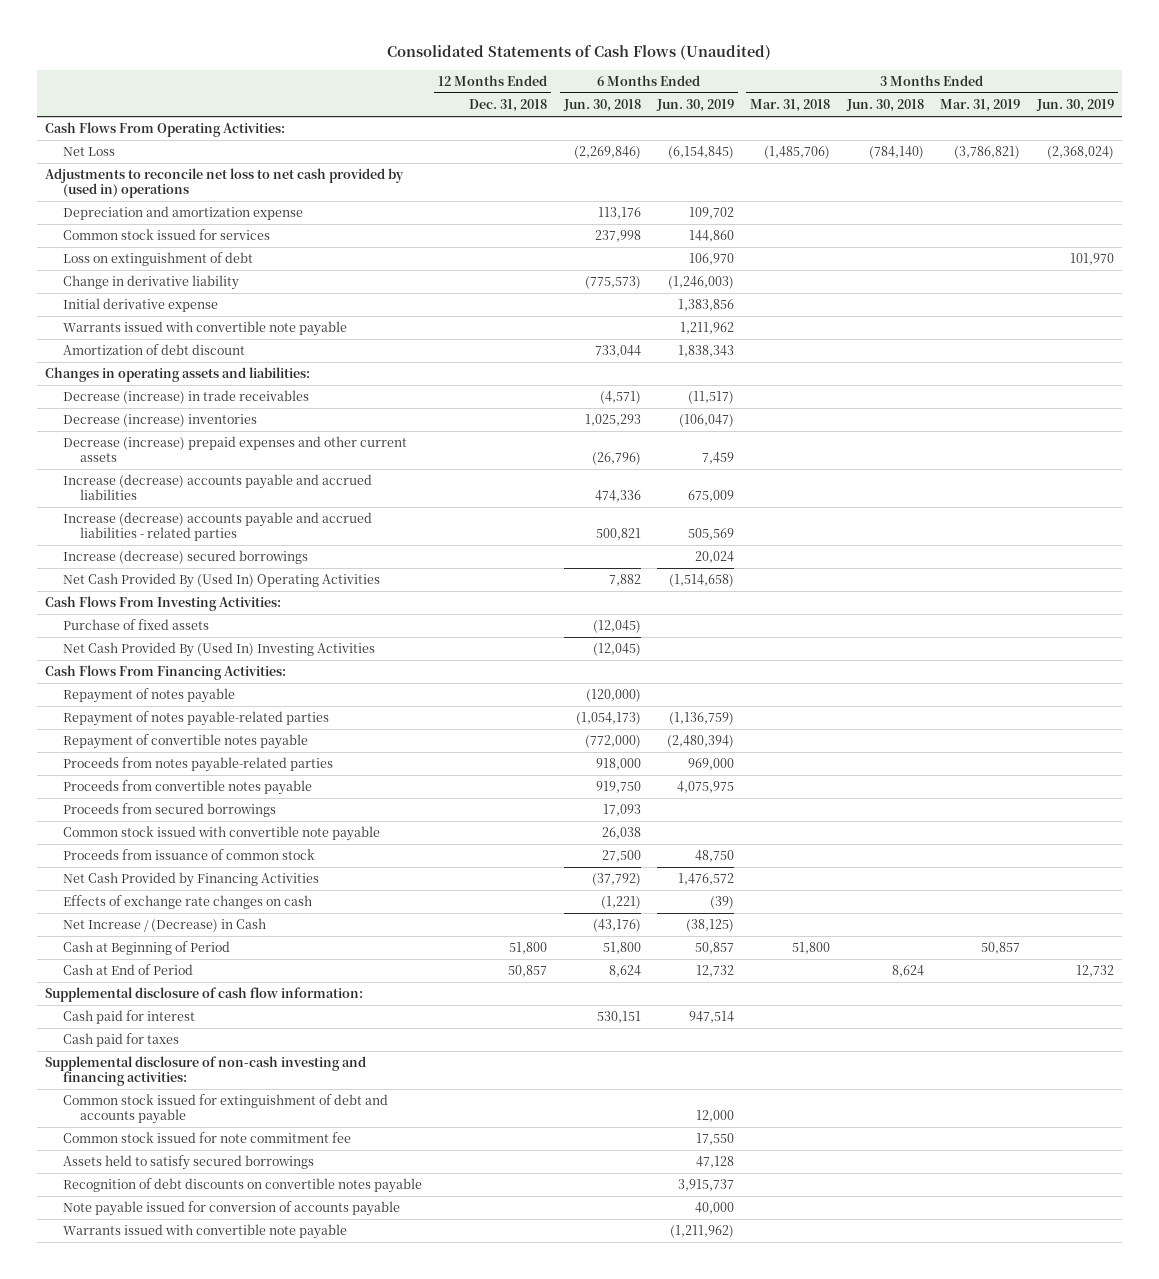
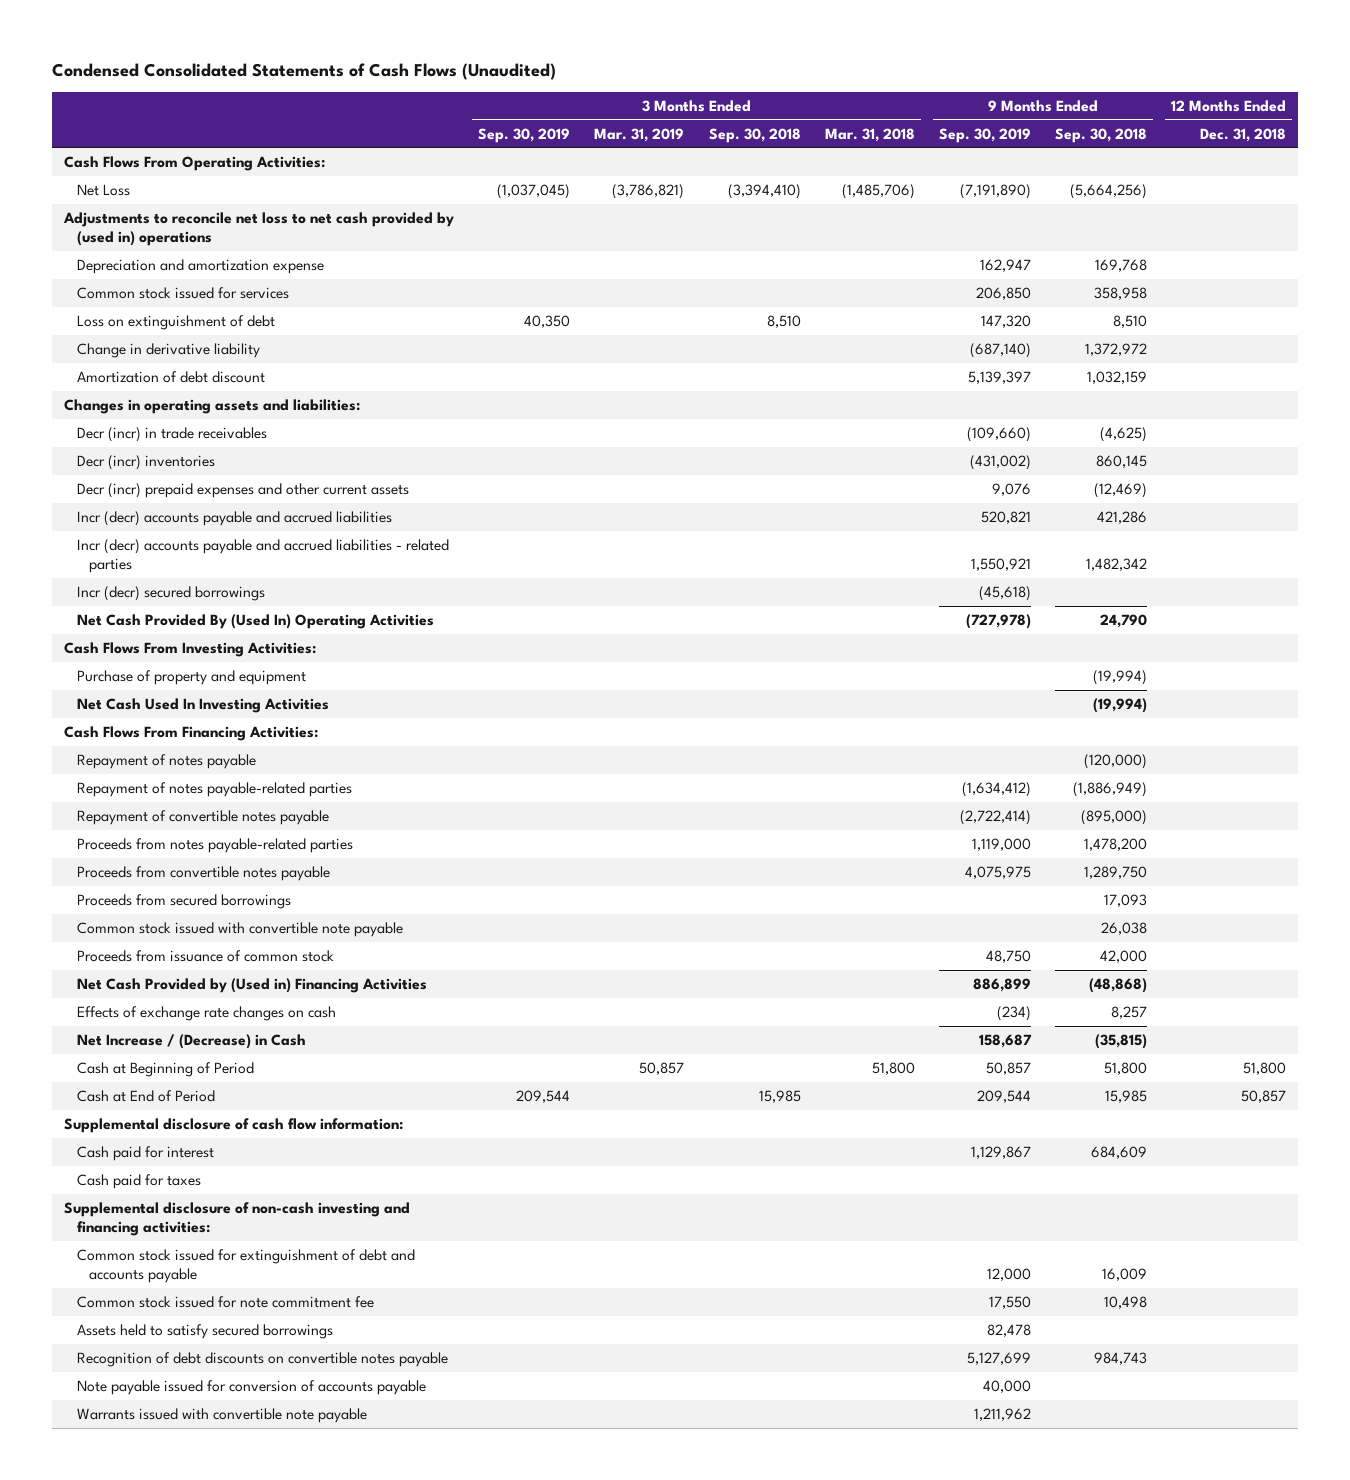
- Consolidated Statements of Cash Flows (Unaudited)
+ Condensed Consolidated Statements of Cash Flows (Unaudited)
- | 12 Months Ended Dec. 31, 2018 | 6 Months Ended Jun. 30, 2018 | 6 Months Ended Jun. 30, 2019 | 3 Months Ended Mar. 31, 2018 | 3 Months Ended Jun. 30, 2018 | 3 Months Ended Mar. 31, 2019 | 3 Months Ended Jun. 30, 2019
+ | 3 Months Ended Sep. 30, 2019 | 3 Months Ended Mar. 31, 2019 | 3 Months Ended Sep. 30, 2018 | 3 Months Ended Mar. 31, 2018 | 9 Months Ended Sep. 30, 2019 | 9 Months Ended Sep. 30, 2018 | 12 Months Ended Dec. 31, 2018
- Initial derivative expense | | | 1,383,856 | | | |
- Warrants issued with convertible note payable | | | 1,211,962 | | | |
- Decrease (increase) in trade receivables | | (4,571) | (11,517) | | | |
- Decrease (increase) inventories | | 1,025,293 | (106,047) | | | |
- Decrease (increase) prepaid expenses and other current assets | | (26,796) | 7,459 | | | |
- Increase (decrease) accounts payable and accrued liabilities | | 474,336 | 675,009 | | | |
- Increase (decrease) accounts payable and accrued liabilities - related parties | | 500,821 | 505,569 | | | |
- Increase (decrease) secured borrowings | | | 20,024 | | | |
+ Decr (incr) in trade receivables | | | | | (109,660) | (4,625) |
+ Decr (incr) inventories | | | | | (431,002) | 860,145 |
+ Decr (incr) prepaid expenses and other current assets | | | | | 9,076 | (12,469) |
+ Incr (decr) accounts payable and accrued liabilities | | | | | 520,821 | 421,286 |
+ Incr (decr) accounts payable and accrued liabilities - related parties | | | | | 1,550,921 | 1,482,342 |
+ Incr (decr) secured borrowings | | | | | (45,618) | |
- Purchase of fixed assets | | (12,045) | | | | |
- Net Cash Provided By (Used In) Investing Activities | | (12,045) | | | | |
+ Purchase of property and equipment | | | | | | (19,994) |
+ Net Cash Used In Investing Activities | | | | | | (19,994) |
- Net Cash Provided by Financing Activities | | (37,792) | 1,476,572 | | | |
+ Net Cash Provided by (Used in) Financing Activities | | | | | 886,899 | (48,868) |

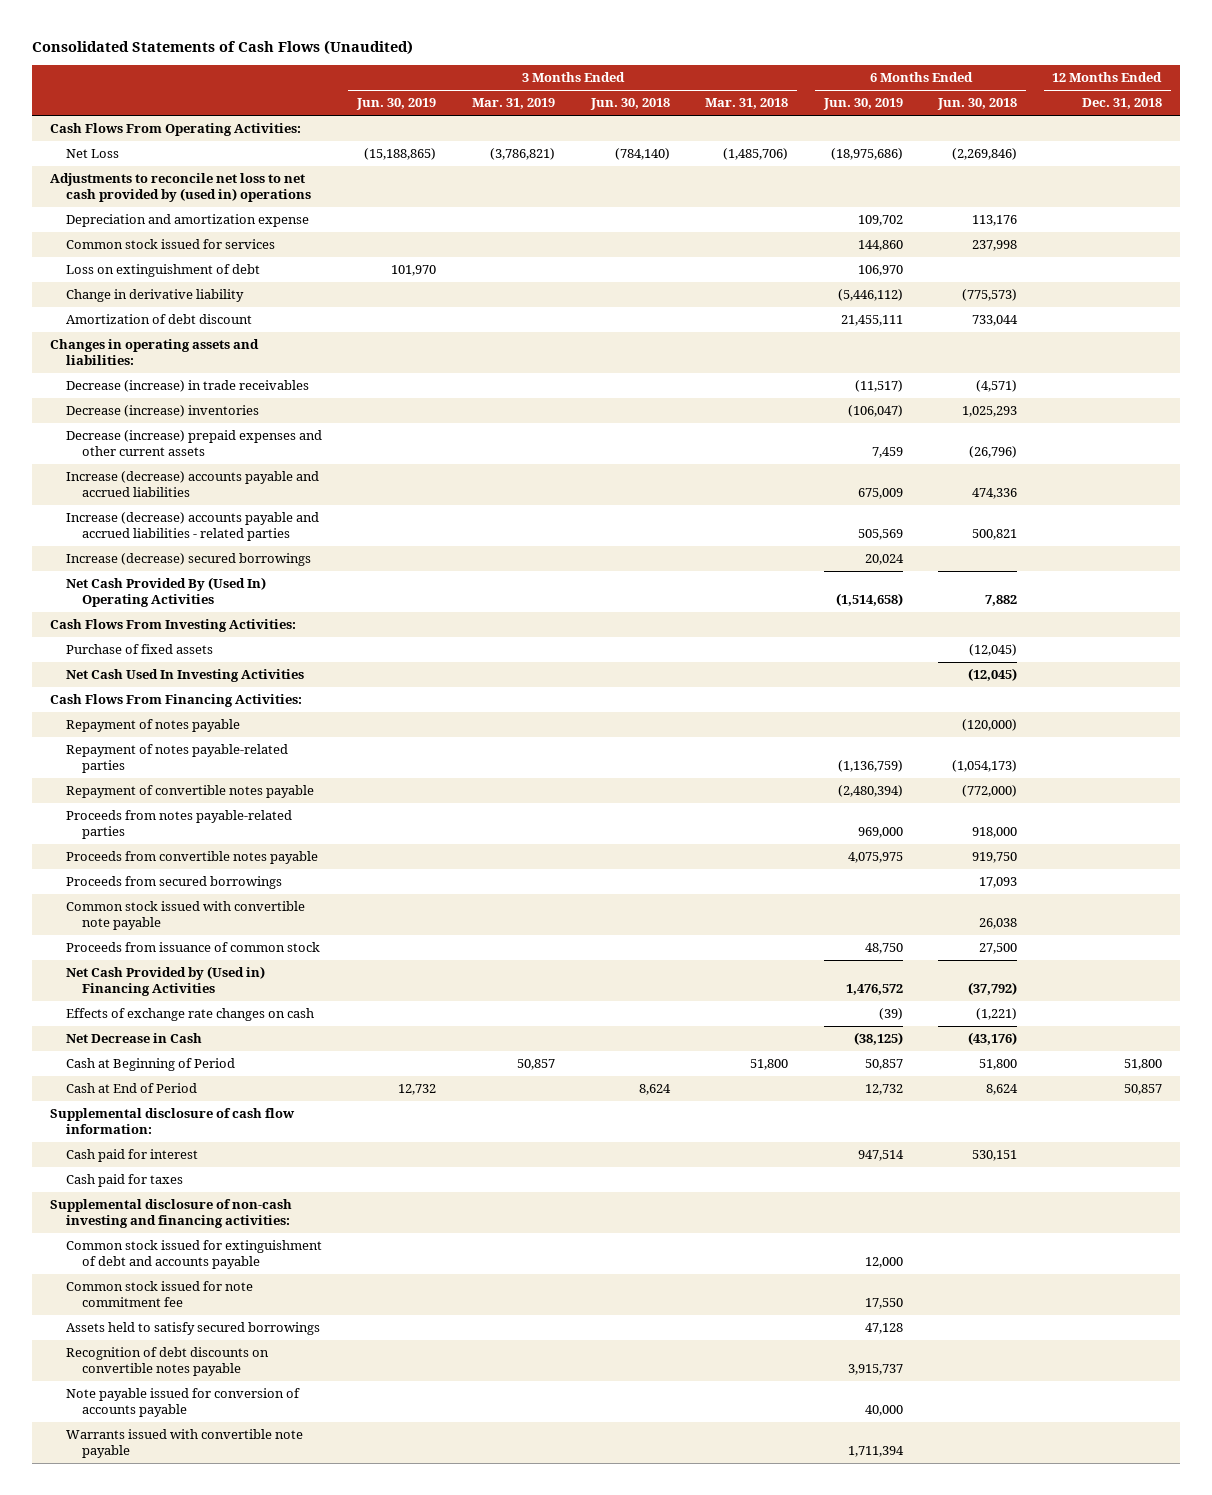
- Condensed Consolidated Statements of Cash Flows (Unaudited)
+ Consolidated Statements of Cash Flows (Unaudited)
- | 3 Months Ended Sep. 30, 2019 | 3 Months Ended Mar. 31, 2019 | 3 Months Ended Sep. 30, 2018 | 3 Months Ended Mar. 31, 2018 | 9 Months Ended Sep. 30, 2019 | 9 Months Ended Sep. 30, 2018 | 12 Months Ended Dec. 31, 2018
+ | 3 Months Ended Jun. 30, 2019 | 3 Months Ended Mar. 31, 2019 | 3 Months Ended Jun. 30, 2018 | 3 Months Ended Mar. 31, 2018 | 6 Months Ended Jun. 30, 2019 | 6 Months Ended Jun. 30, 2018 | 12 Months Ended Dec. 31, 2018
- Decr (incr) in trade receivables | | | | | (109,660) | (4,625) |
- Decr (incr) inventories | | | | | (431,002) | 860,145 |
- Decr (incr) prepaid expenses and other current assets | | | | | 9,076 | (12,469) |
- Incr (decr) accounts payable and accrued liabilities | | | | | 520,821 | 421,286 |
- Incr (decr) accounts payable and accrued liabilities - related parties | | | | | 1,550,921 | 1,482,342 |
- Incr (decr) secured borrowings | | | | | (45,618) | |
+ Decrease (increase) in trade receivables | | | | | (11,517) | (4,571) |
+ Decrease (increase) inventories | | | | | (106,047) | 1,025,293 |
+ Decrease (increase) prepaid expenses and other current assets | | | | | 7,459 | (26,796) |
+ Increase (decrease) accounts payable and accrued liabilities | | | | | 675,009 | 474,336 |
+ Increase (decrease) accounts payable and accrued liabilities - related parties | | | | | 505,569 | 500,821 |
+ Increase (decrease) secured borrowings | | | | | 20,024 | |
- Purchase of property and equipment | | | | | | (19,994) |
+ Purchase of fixed assets | | | | | | (12,045) |
- Net Increase / (Decrease) in Cash | | | | | 158,687 | (35,815) |
+ Net Decrease in Cash | | | | | (38,125) | (43,176) |

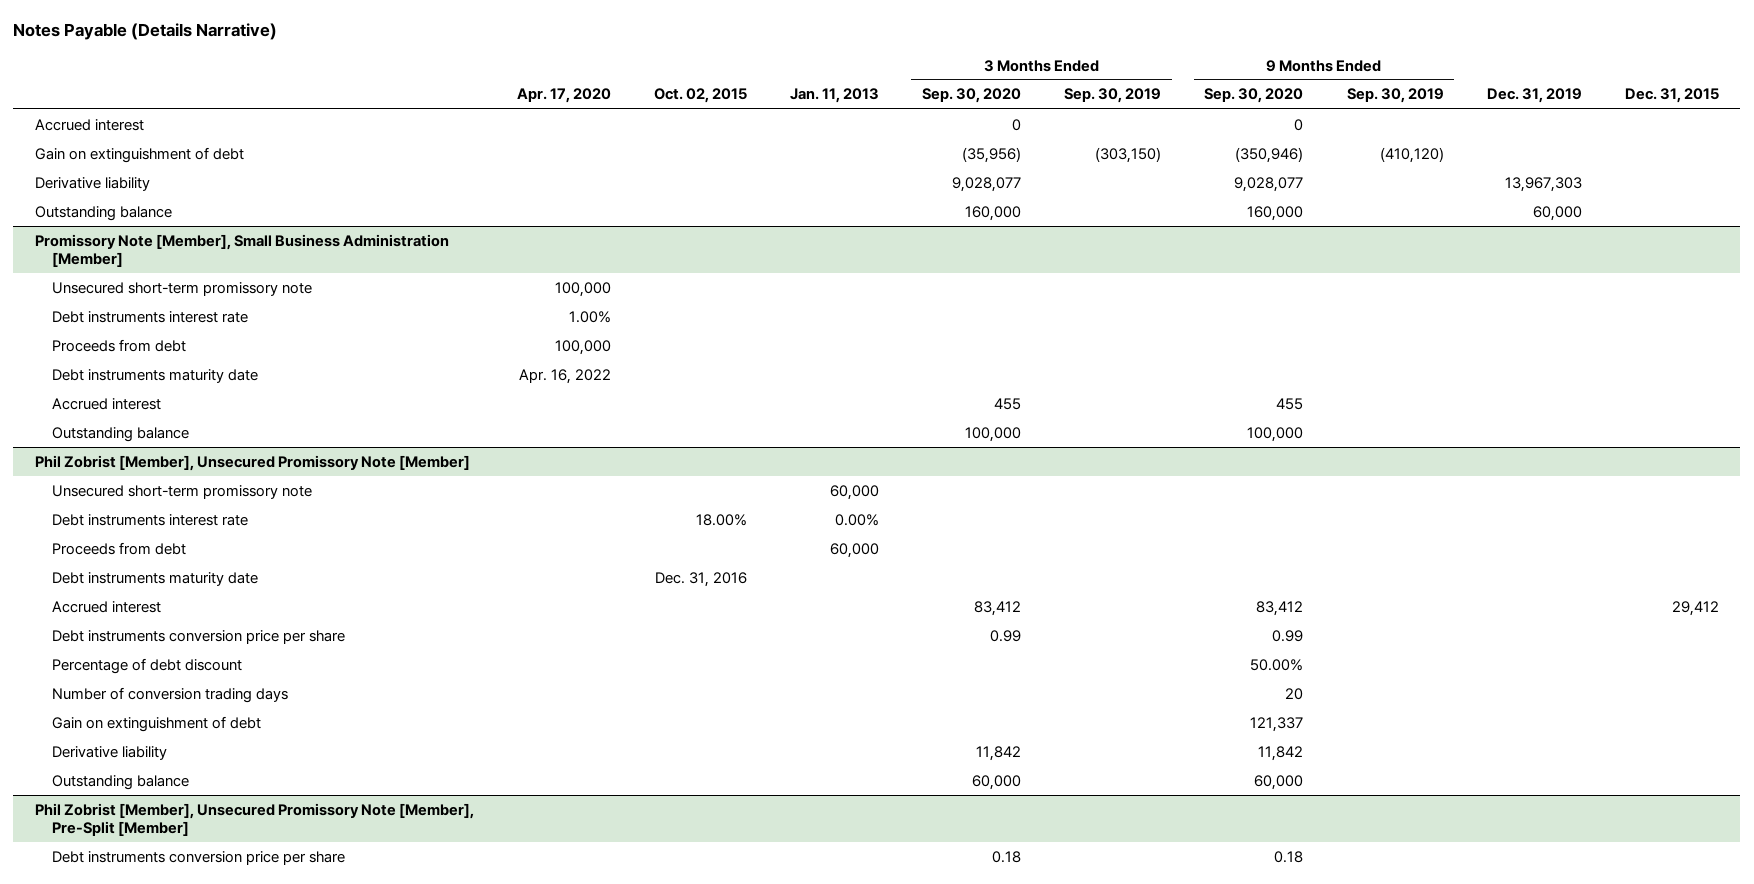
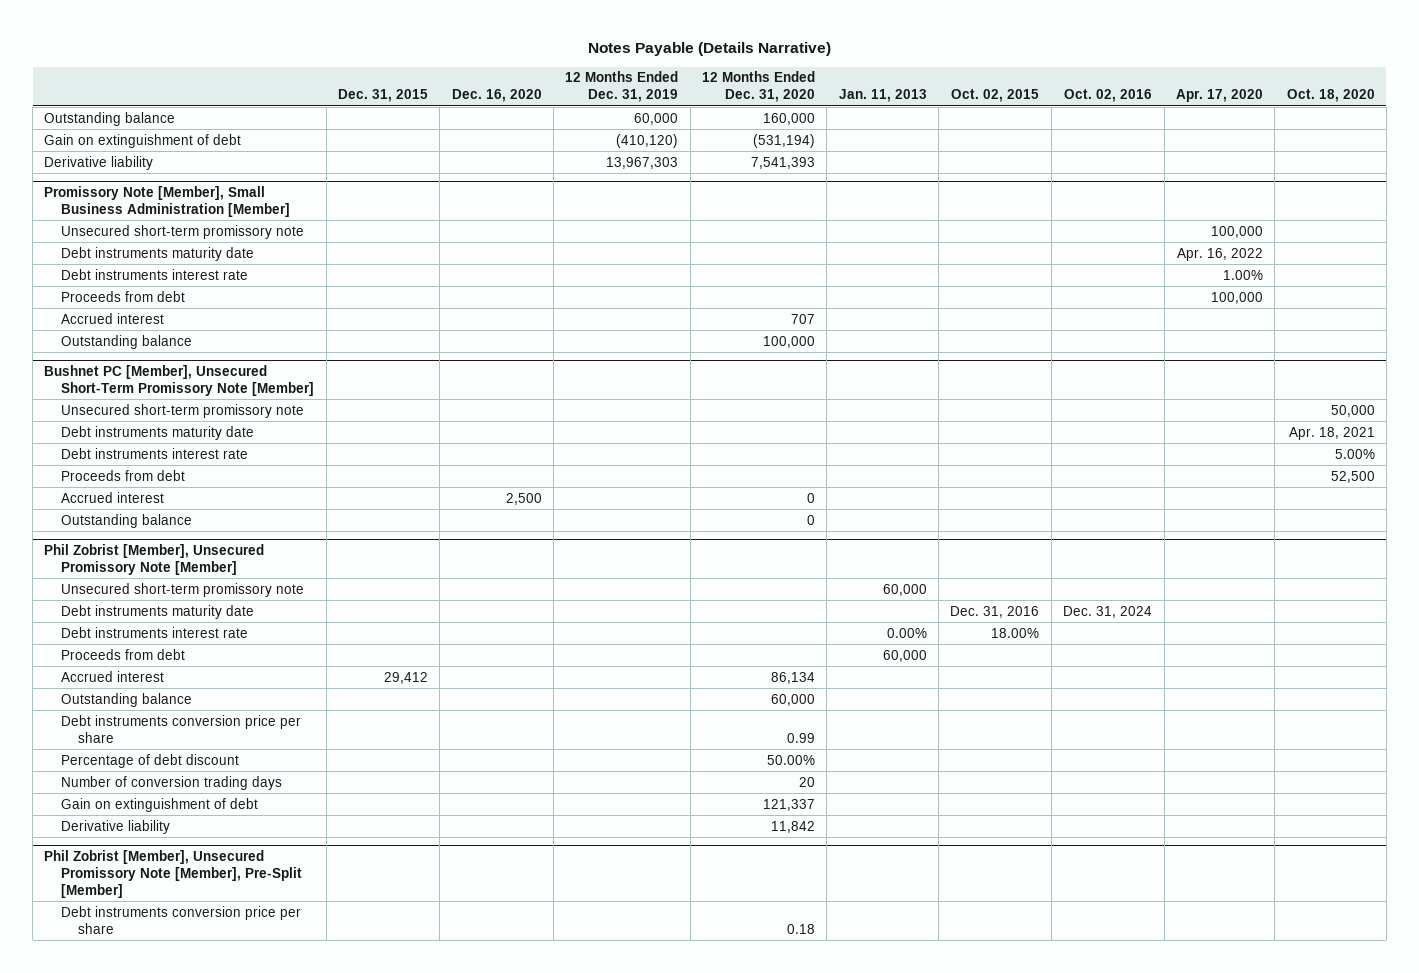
- | Apr. 17, 2020 | Oct. 02, 2015 | Jan. 11, 2013 | 3 Months Ended Sep. 30, 2020 | 3 Months Ended Sep. 30, 2019 | 9 Months Ended Sep. 30, 2020 | 9 Months Ended Sep. 30, 2019 | Dec. 31, 2019 | Dec. 31, 2015
+ | Dec. 31, 2015 | Dec. 16, 2020 | 12 Months Ended Dec. 31, 2019 | 12 Months Ended Dec. 31, 2020 | Jan. 11, 2013 | Oct. 02, 2015 | Oct. 02, 2016 | Apr. 17, 2020 | Oct. 18, 2020
- Accrued interest | | | | 0 | | 0 | | |
moved up: Outstanding balance | | | 60,000 | 160,000 | | | | |
@ Promissory Note [Member], Small Business Administration [Member]
moved up: Debt instruments maturity date | | | | | | | | Apr. 16, 2022 |
+ Bushnet PC [Member], Unsecured Short-Term Promissory Note [Member]
+ Unsecured short-term promissory note | | | | | | | | | 50,000
+ Debt instruments maturity date | | | | | | | | | Apr. 18, 2021
+ Debt instruments interest rate | | | | | | | | | 5.00%
+ Proceeds from debt | | | | | | | | | 52,500
+ Accrued interest | | 2,500 | | 0 | | | | |
+ Outstanding balance | | | | 0 | | | | |
@ Phil Zobrist [Member], Unsecured Promissory Note [Member]
moved up: Debt instruments maturity date | | | | | | Dec. 31, 2016 | Dec. 31, 2024 | |
moved up: Outstanding balance | | | | 60,000 | | | | |

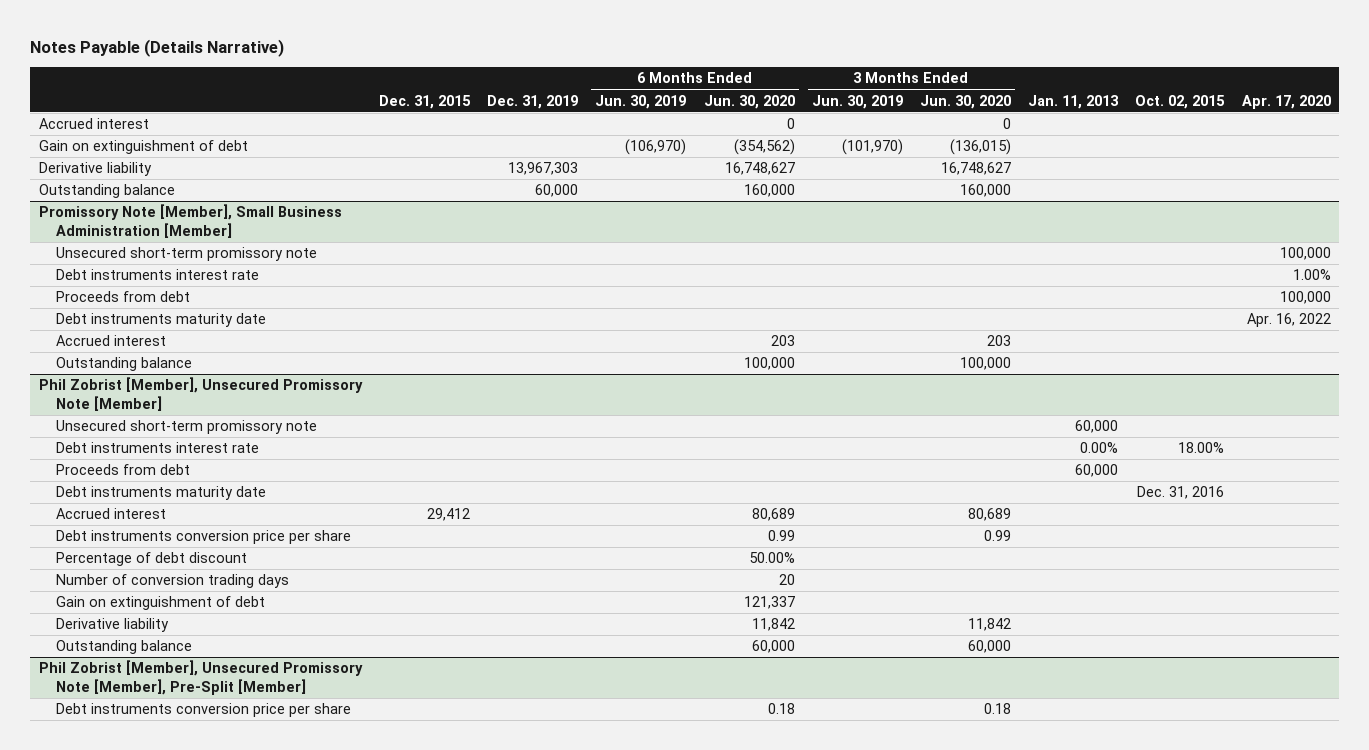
- | Dec. 31, 2015 | Dec. 16, 2020 | 12 Months Ended Dec. 31, 2019 | 12 Months Ended Dec. 31, 2020 | Jan. 11, 2013 | Oct. 02, 2015 | Oct. 02, 2016 | Apr. 17, 2020 | Oct. 18, 2020
+ | Dec. 31, 2015 | Dec. 31, 2019 | 6 Months Ended Jun. 30, 2019 | 6 Months Ended Jun. 30, 2020 | 3 Months Ended Jun. 30, 2019 | 3 Months Ended Jun. 30, 2020 | Jan. 11, 2013 | Oct. 02, 2015 | Apr. 17, 2020
+ Accrued interest | | | | 0 | | 0 | | |
moved down: Outstanding balance | | 60,000 | | 160,000 | | 160,000 | | |
@ Promissory Note [Member], Small Business Administration [Member]
moved down: Debt instruments maturity date | | | | | | | | | Apr. 16, 2022
- Bushnet PC [Member], Unsecured Short-Term Promissory Note [Member]
- Unsecured short-term promissory note | | | | | | | | | 50,000
- Debt instruments maturity date | | | | | | | | | Apr. 18, 2021
- Debt instruments interest rate | | | | | | | | | 5.00%
- Proceeds from debt | | | | | | | | | 52,500
- Accrued interest | | 2,500 | | 0 | | | | |
- Outstanding balance | | | | 0 | | | | |
@ Phil Zobrist [Member], Unsecured Promissory Note [Member]
moved down: Debt instruments maturity date | | | | | | | | Dec. 31, 2016 |
moved down: Outstanding balance | | | | 60,000 | | 60,000 | | |

